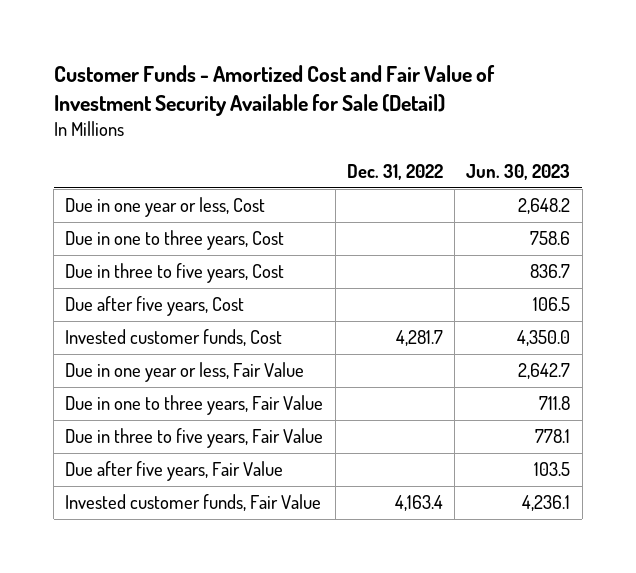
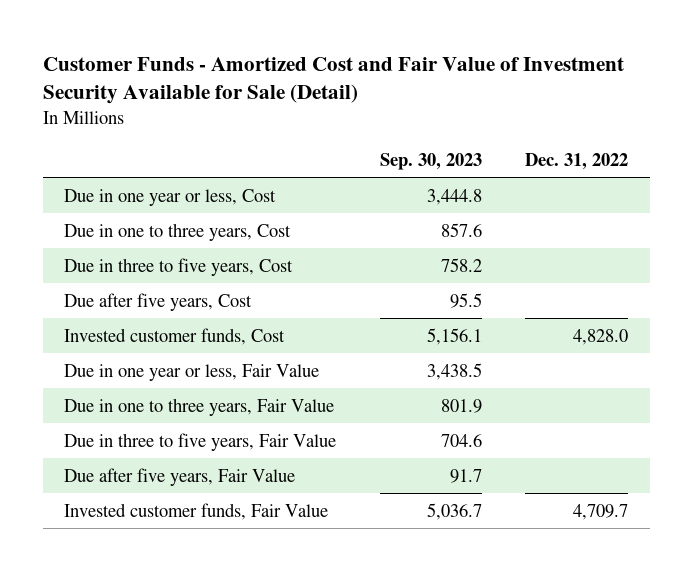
- | Dec. 31, 2022 | Jun. 30, 2023
+ | Sep. 30, 2023 | Dec. 31, 2022
- Invested customer funds, Cost | 4,281.7 | 4,350.0
+ Invested customer funds, Cost | 5,156.1 | 4,828.0
- Invested customer funds, Fair Value | 4,163.4 | 4,236.1
+ Invested customer funds, Fair Value | 5,036.7 | 4,709.7

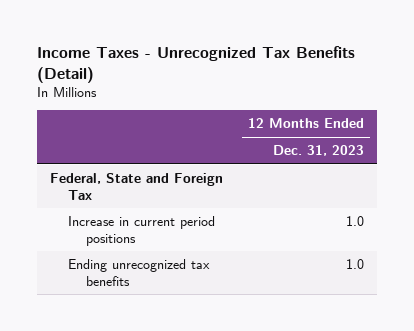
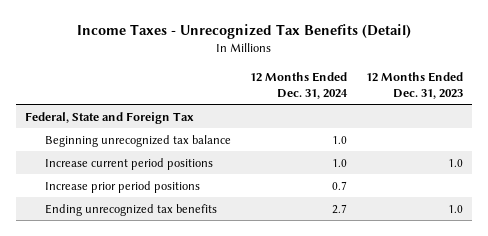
- | 12 Months Ended Dec. 31, 2023
+ | 12 Months Ended Dec. 31, 2024 | 12 Months Ended Dec. 31, 2023
- Increase in current period positions | 1.0
+ Beginning unrecognized tax balance | 1.0 |
+ Increase current period positions | 1.0 | 1.0
+ Increase prior period positions | 0.7 |

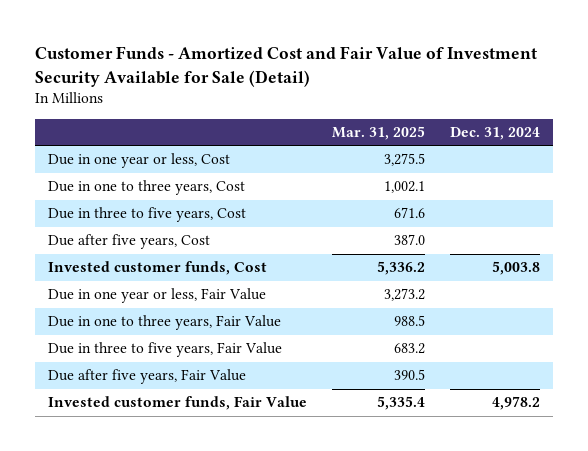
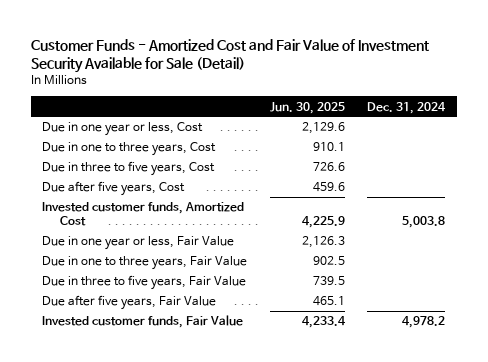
- | Mar. 31, 2025 | Dec. 31, 2024
+ | Jun. 30, 2025 | Dec. 31, 2024
- Invested customer funds, Cost | 5,336.2 | 5,003.8
+ Invested customer funds, Amortized Cost | 4,225.9 | 5,003.8

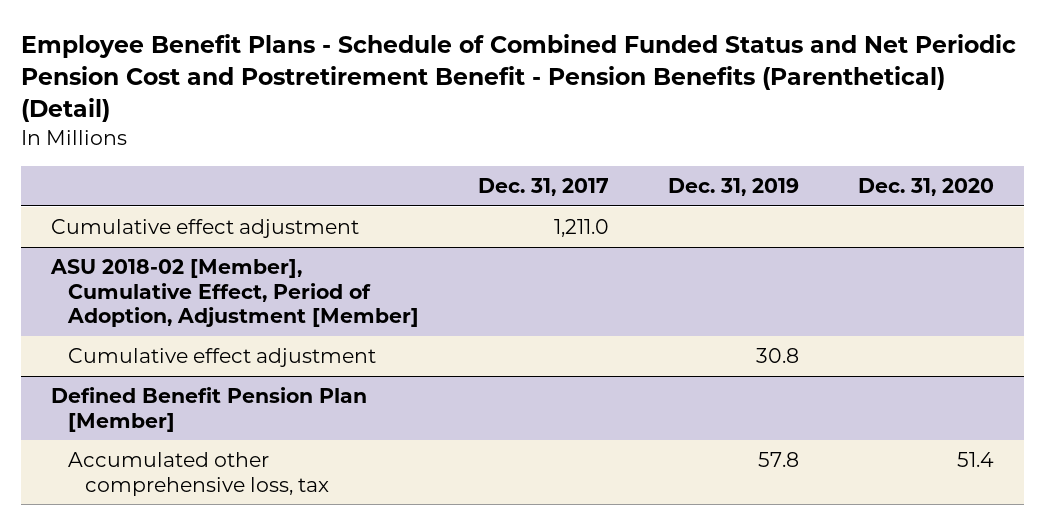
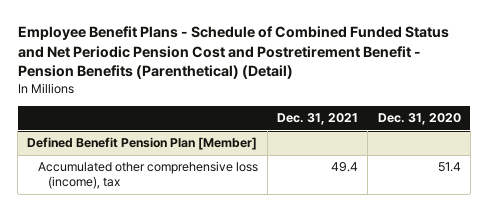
- | Dec. 31, 2017 | Dec. 31, 2019 | Dec. 31, 2020
+ | Dec. 31, 2021 | Dec. 31, 2020
- Cumulative effect adjustment | 1,211.0 | |
- ASU 2018-02 [Member], Cumulative Effect, Period of Adoption, Adjustment [Member]
- Cumulative effect adjustment | | 30.8 |
@ Defined Benefit Pension Plan [Member]
- Accumulated other comprehensive loss, tax | | 57.8 | 51.4
+ Accumulated other comprehensive loss (income), tax | 49.4 | 51.4

